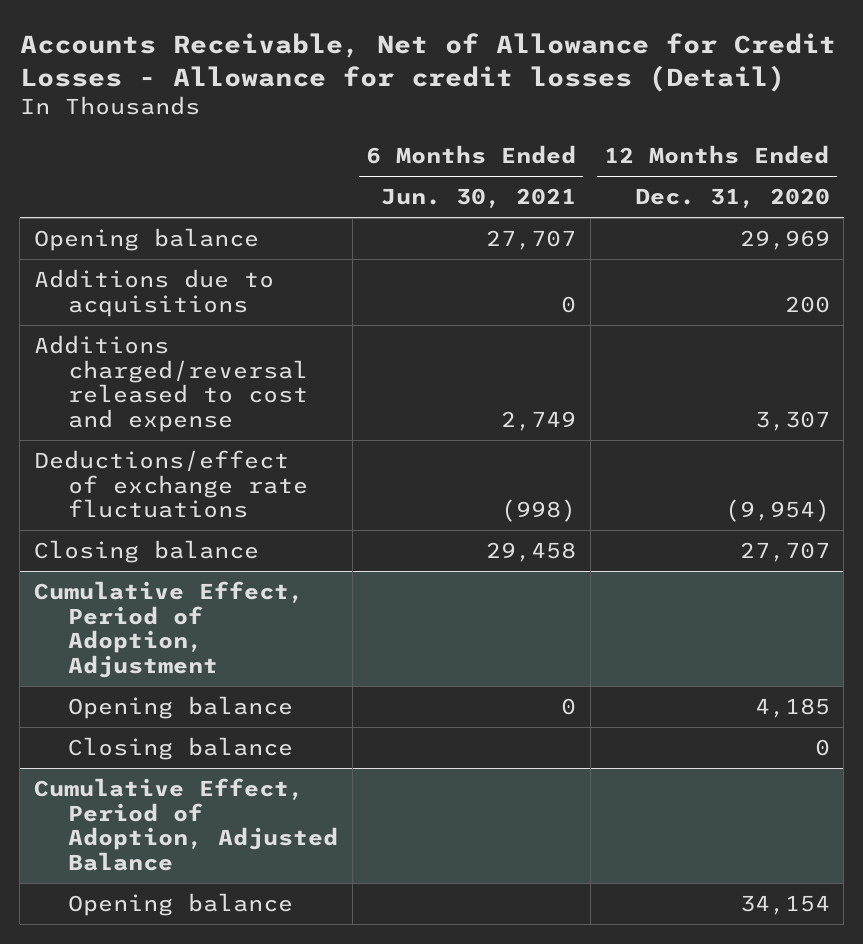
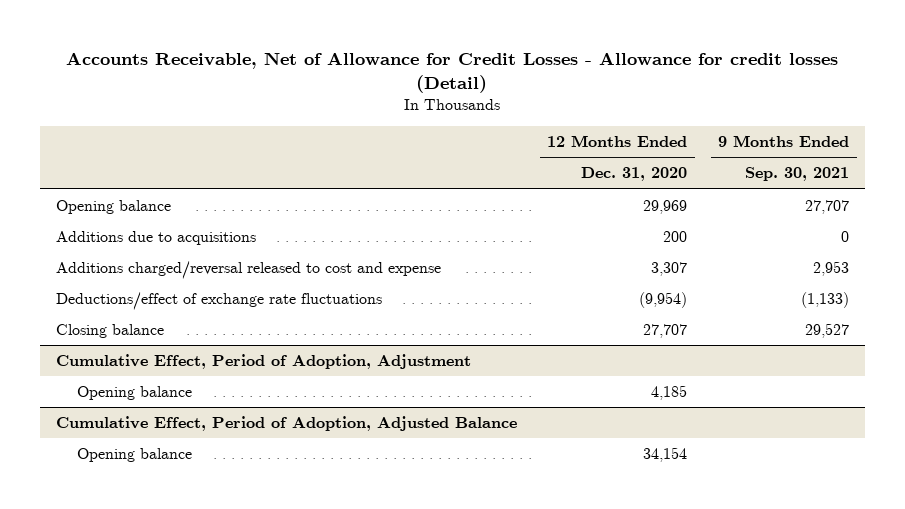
- | 6 Months Ended Jun. 30, 2021 | 12 Months Ended Dec. 31, 2020
+ | 12 Months Ended Dec. 31, 2020 | 9 Months Ended Sep. 30, 2021
@ Cumulative Effect, Period of Adoption, Adjustment
- Closing balance | | 0

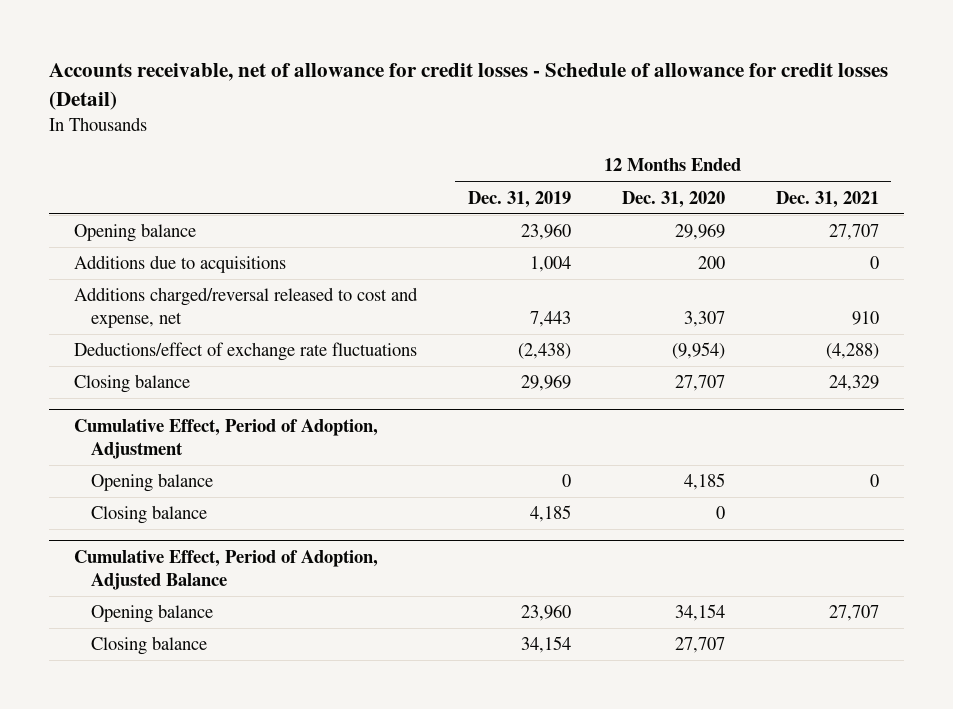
- Accounts Receivable, Net of Allowance for Credit Losses - Allowance for credit losses (Detail)
+ Accounts receivable, net of allowance for credit losses - Schedule of allowance for credit losses (Detail)
- | 12 Months Ended Dec. 31, 2020 | 9 Months Ended Sep. 30, 2021
+ | 12 Months Ended Dec. 31, 2019 | 12 Months Ended Dec. 31, 2020 | 12 Months Ended Dec. 31, 2021
- Additions charged/reversal released to cost and expense | 3,307 | 2,953
+ Additions charged/reversal released to cost and expense, net | 7,443 | 3,307 | 910
@ Cumulative Effect, Period of Adoption, Adjustment
+ Closing balance | 4,185 | 0 |
@ Cumulative Effect, Period of Adoption, Adjusted Balance
+ Closing balance | 34,154 | 27,707 |

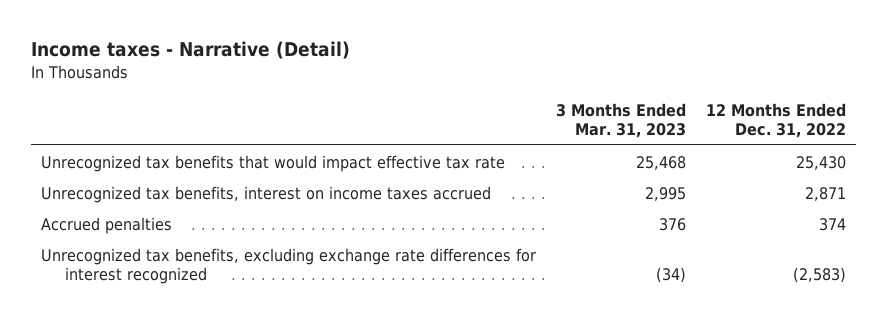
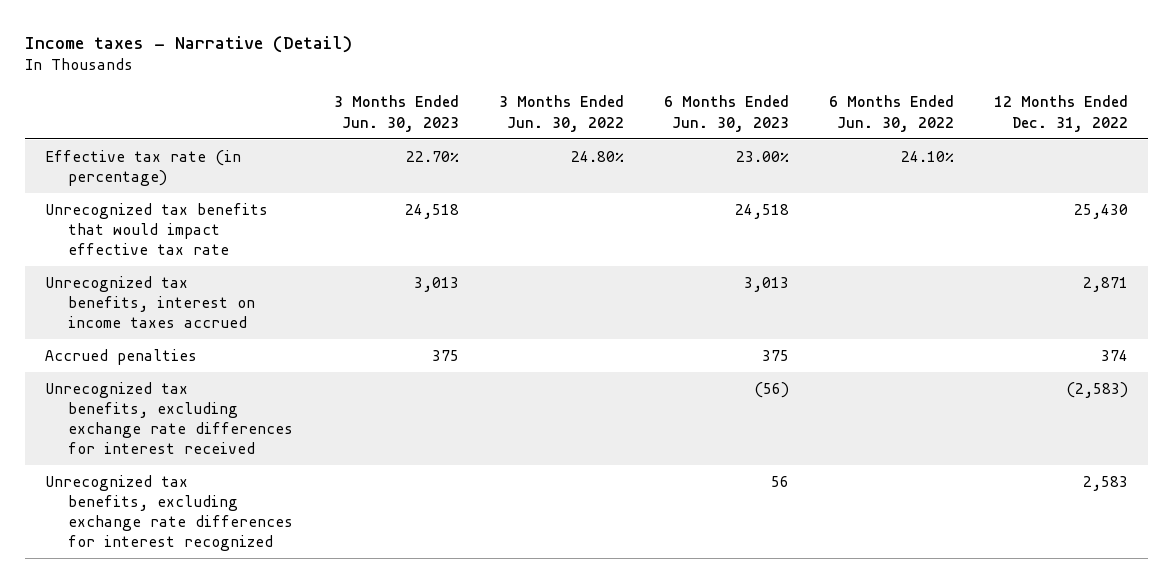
- | 3 Months Ended Mar. 31, 2023 | 12 Months Ended Dec. 31, 2022
+ | 3 Months Ended Jun. 30, 2023 | 3 Months Ended Jun. 30, 2022 | 6 Months Ended Jun. 30, 2023 | 6 Months Ended Jun. 30, 2022 | 12 Months Ended Dec. 31, 2022
+ Effective tax rate (in percentage) | 22.70% | 24.80% | 23.00% | 24.10% |
- Unrecognized tax benefits, excluding exchange rate differences for interest recognized | (34) | (2,583)
+ Unrecognized tax benefits, excluding exchange rate differences for interest received | | | (56) | | (2,583)
+ Unrecognized tax benefits, excluding exchange rate differences for interest recognized | | | 56 | | 2,583

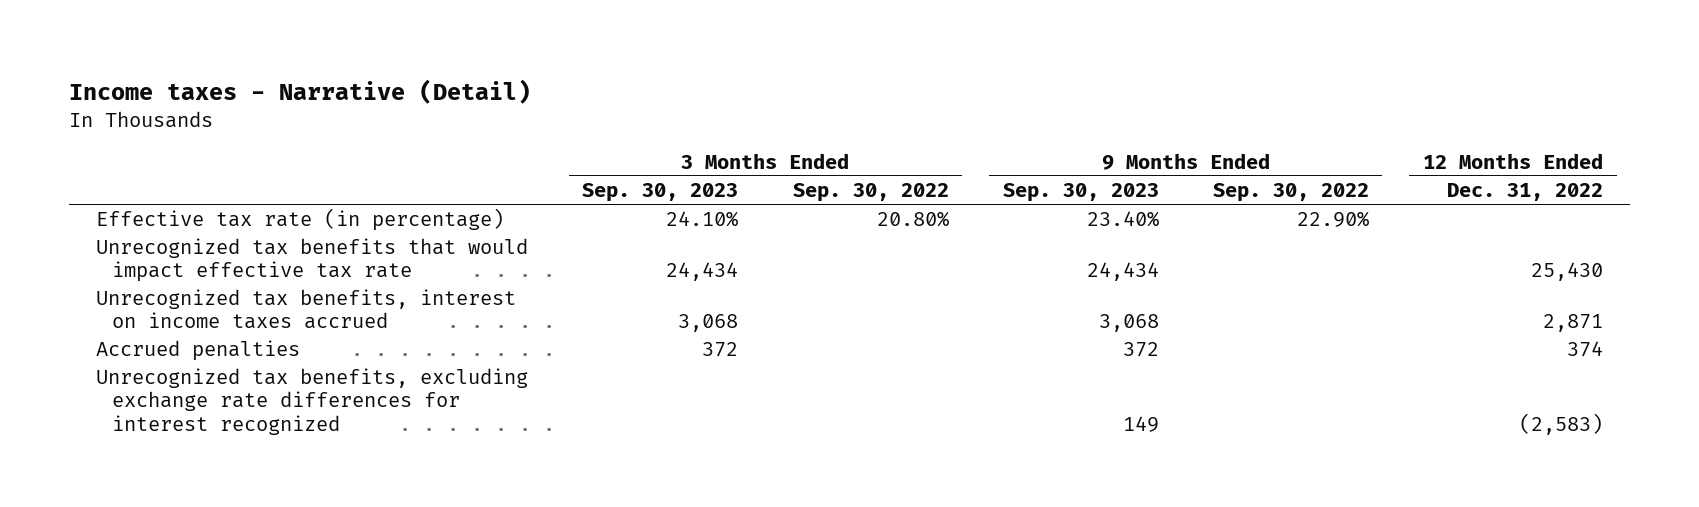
- | 3 Months Ended Jun. 30, 2023 | 3 Months Ended Jun. 30, 2022 | 6 Months Ended Jun. 30, 2023 | 6 Months Ended Jun. 30, 2022 | 12 Months Ended Dec. 31, 2022
+ | 3 Months Ended Sep. 30, 2023 | 3 Months Ended Sep. 30, 2022 | 9 Months Ended Sep. 30, 2023 | 9 Months Ended Sep. 30, 2022 | 12 Months Ended Dec. 31, 2022
- Unrecognized tax benefits, excluding exchange rate differences for interest received | | | (56) | | (2,583)
- Unrecognized tax benefits, excluding exchange rate differences for interest recognized | | | 56 | | 2,583
+ Unrecognized tax benefits, excluding exchange rate differences for interest recognized | | | 149 | | (2,583)

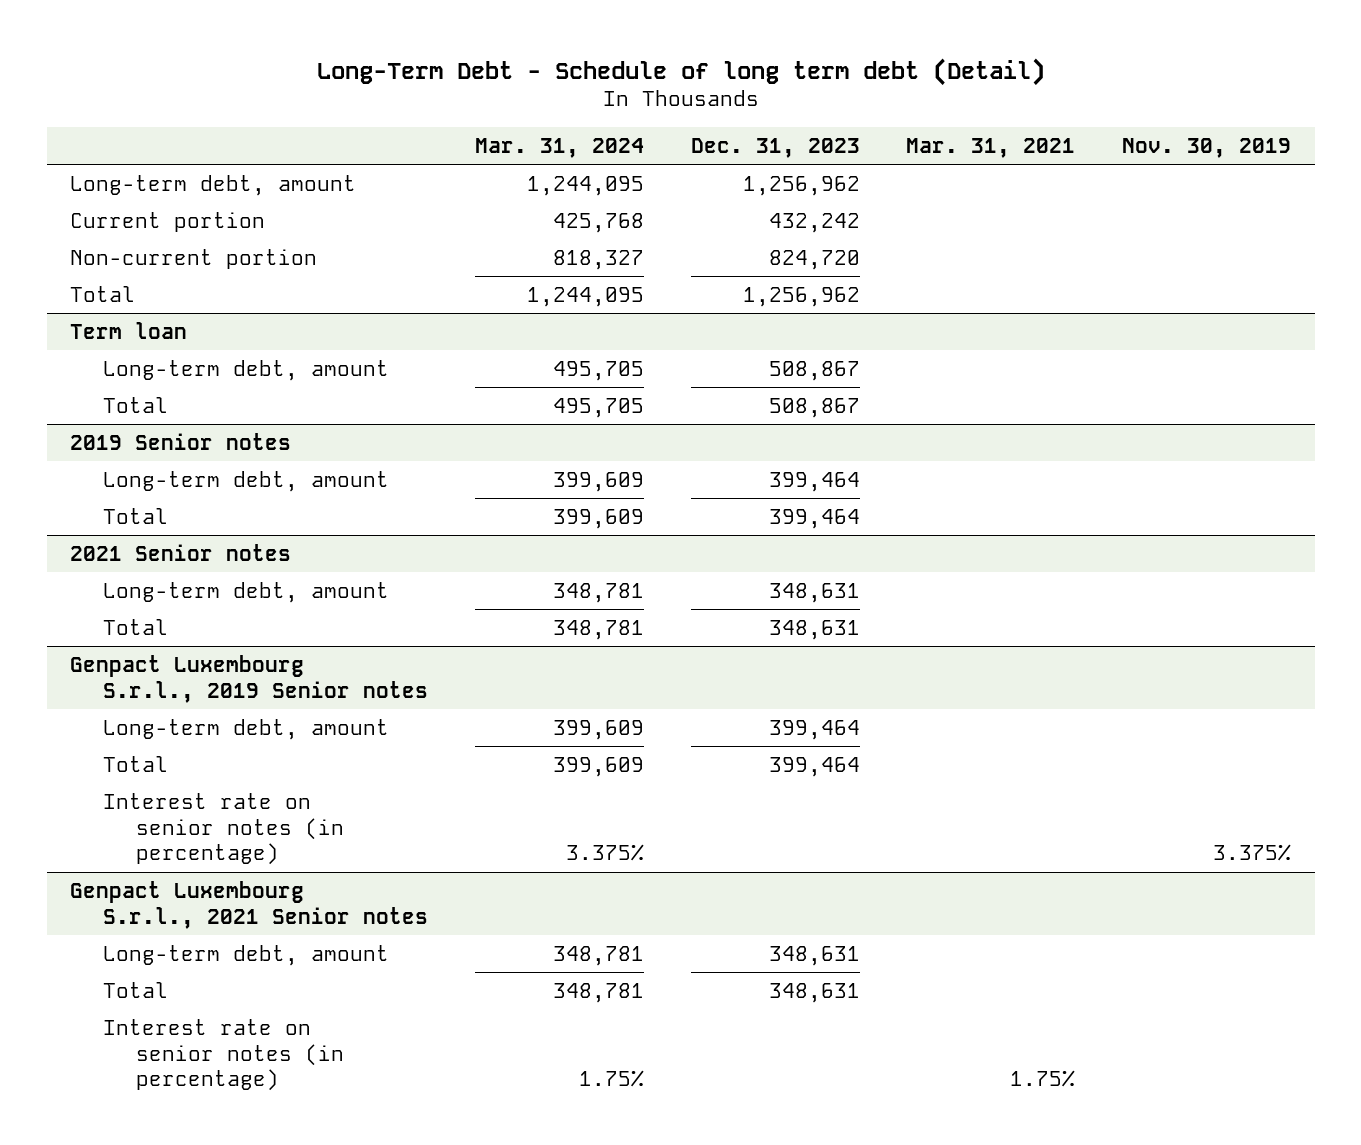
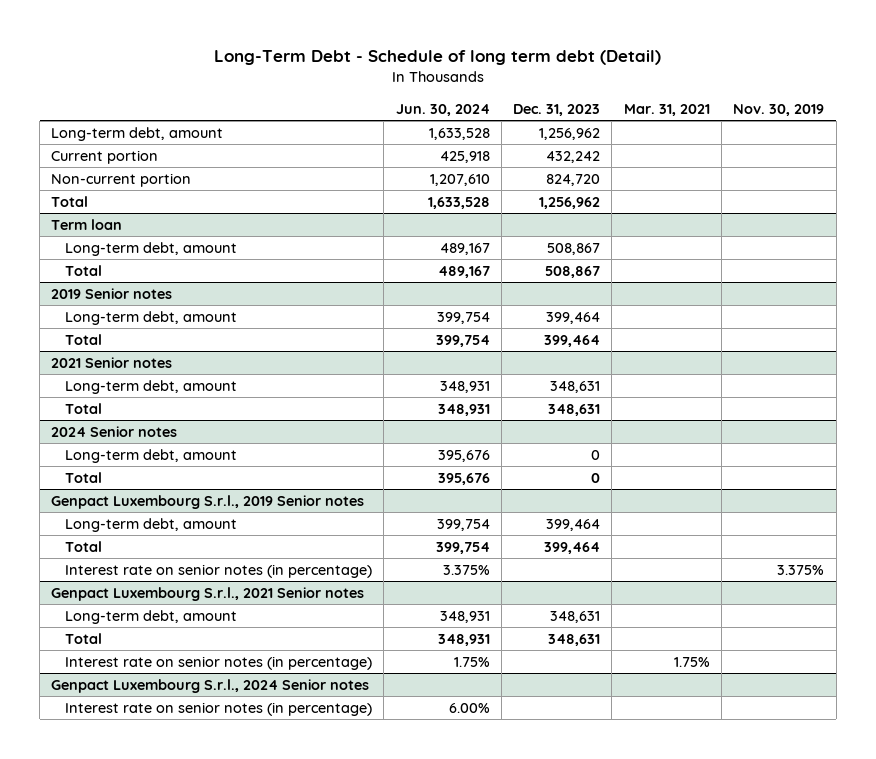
- | Mar. 31, 2024 | Dec. 31, 2023 | Mar. 31, 2021 | Nov. 30, 2019
+ | Jun. 30, 2024 | Dec. 31, 2023 | Mar. 31, 2021 | Nov. 30, 2019
+ 2024 Senior notes
+ Long-term debt, amount | 395,676 | 0 | |
+ Total | 395,676 | 0 | |
+ Genpact Luxembourg S.r.l., 2024 Senior notes
+ Interest rate on senior notes (in percentage) | 6.00% | | |

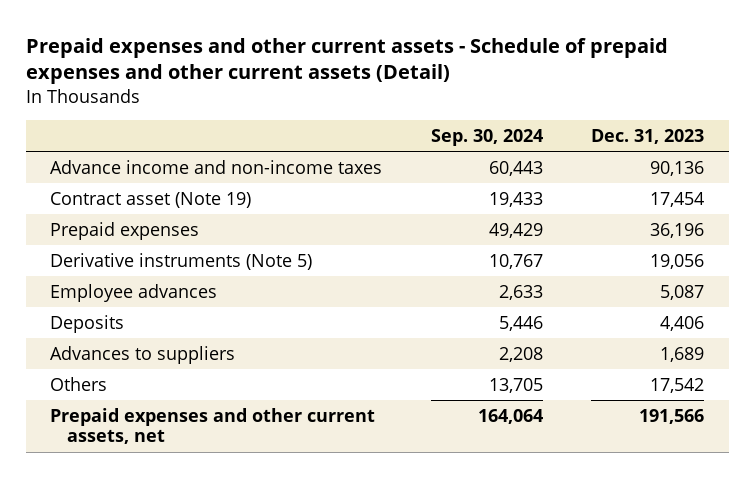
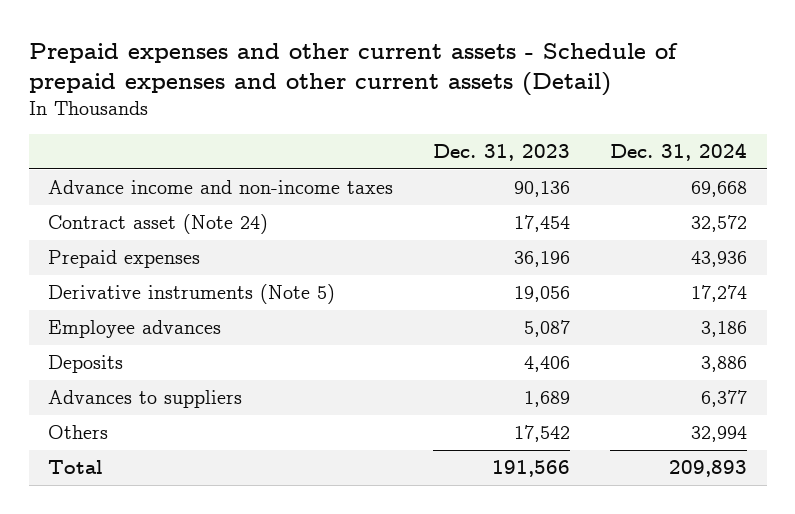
- | Sep. 30, 2024 | Dec. 31, 2023
+ | Dec. 31, 2023 | Dec. 31, 2024
- Contract asset (Note 19) | 19,433 | 17,454
+ Contract asset (Note 24) | 17,454 | 32,572
- Prepaid expenses and other current assets, net | 164,064 | 191,566
+ Total | 191,566 | 209,893

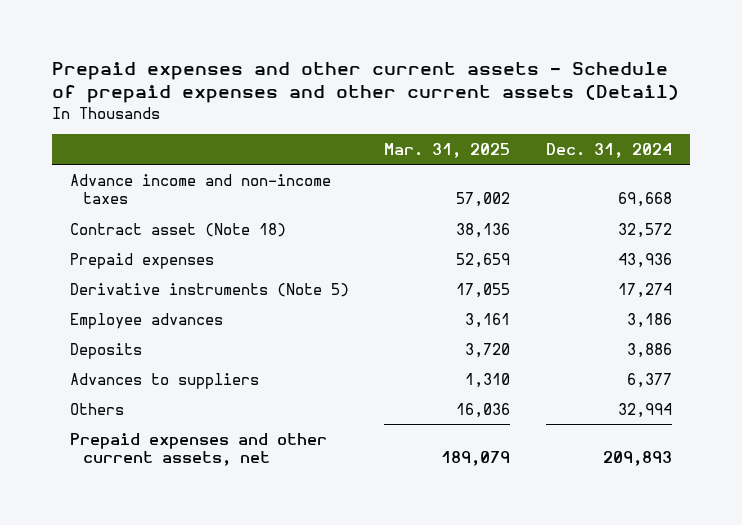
- | Dec. 31, 2023 | Dec. 31, 2024
+ | Mar. 31, 2025 | Dec. 31, 2024
- Contract asset (Note 24) | 17,454 | 32,572
+ Contract asset (Note 18) | 38,136 | 32,572
- Total | 191,566 | 209,893
+ Prepaid expenses and other current assets, net | 189,079 | 209,893

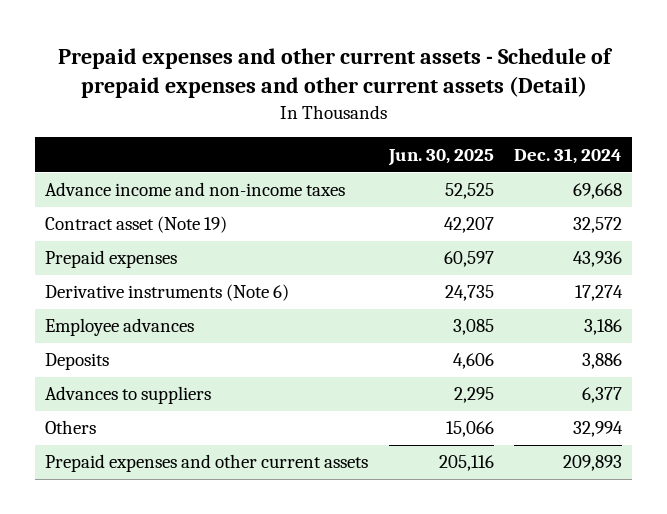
- | Mar. 31, 2025 | Dec. 31, 2024
+ | Jun. 30, 2025 | Dec. 31, 2024
- Contract asset (Note 18) | 38,136 | 32,572
+ Contract asset (Note 19) | 42,207 | 32,572
- Derivative instruments (Note 5) | 17,055 | 17,274
+ Derivative instruments (Note 6) | 24,735 | 17,274
- Prepaid expenses and other current assets, net | 189,079 | 209,893
+ Prepaid expenses and other current assets | 205,116 | 209,893

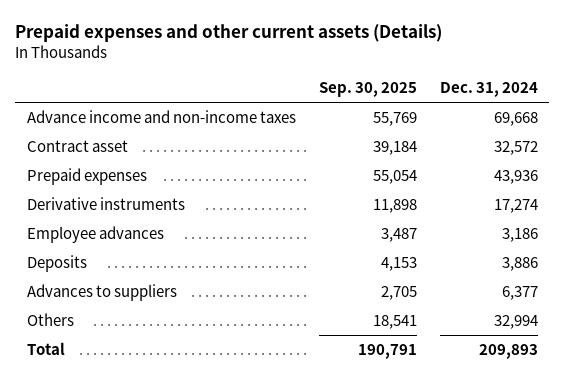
- Prepaid expenses and other current assets - Schedule of prepaid expenses and other current assets (Detail)
+ Prepaid expenses and other current assets (Details)
- | Jun. 30, 2025 | Dec. 31, 2024
+ | Sep. 30, 2025 | Dec. 31, 2024
- Contract asset (Note 19) | 42,207 | 32,572
+ Contract asset | 39,184 | 32,572
- Derivative instruments (Note 6) | 24,735 | 17,274
+ Derivative instruments | 11,898 | 17,274
- Prepaid expenses and other current assets | 205,116 | 209,893
+ Total | 190,791 | 209,893

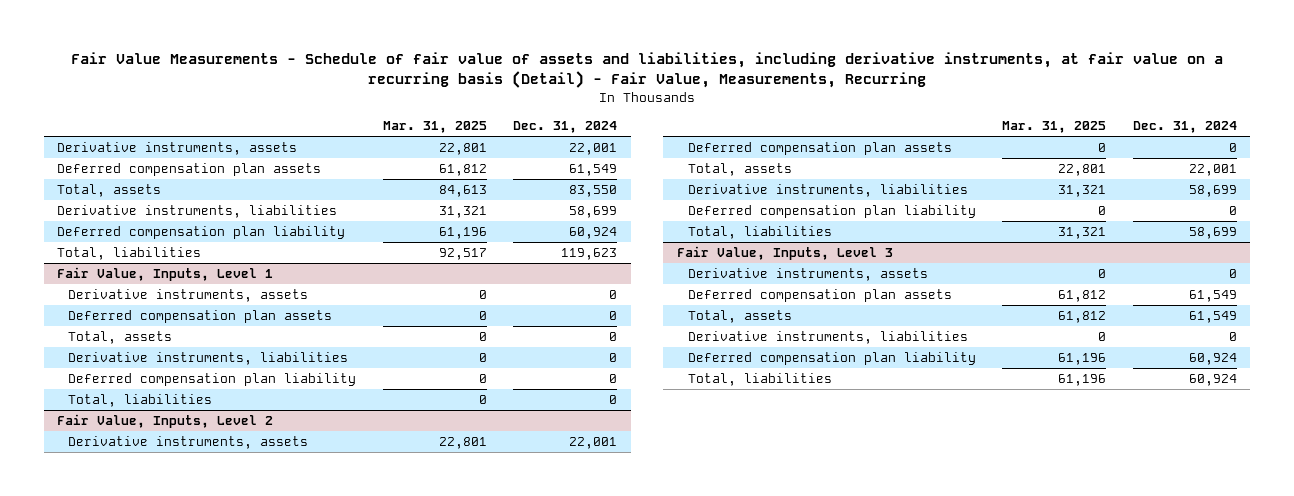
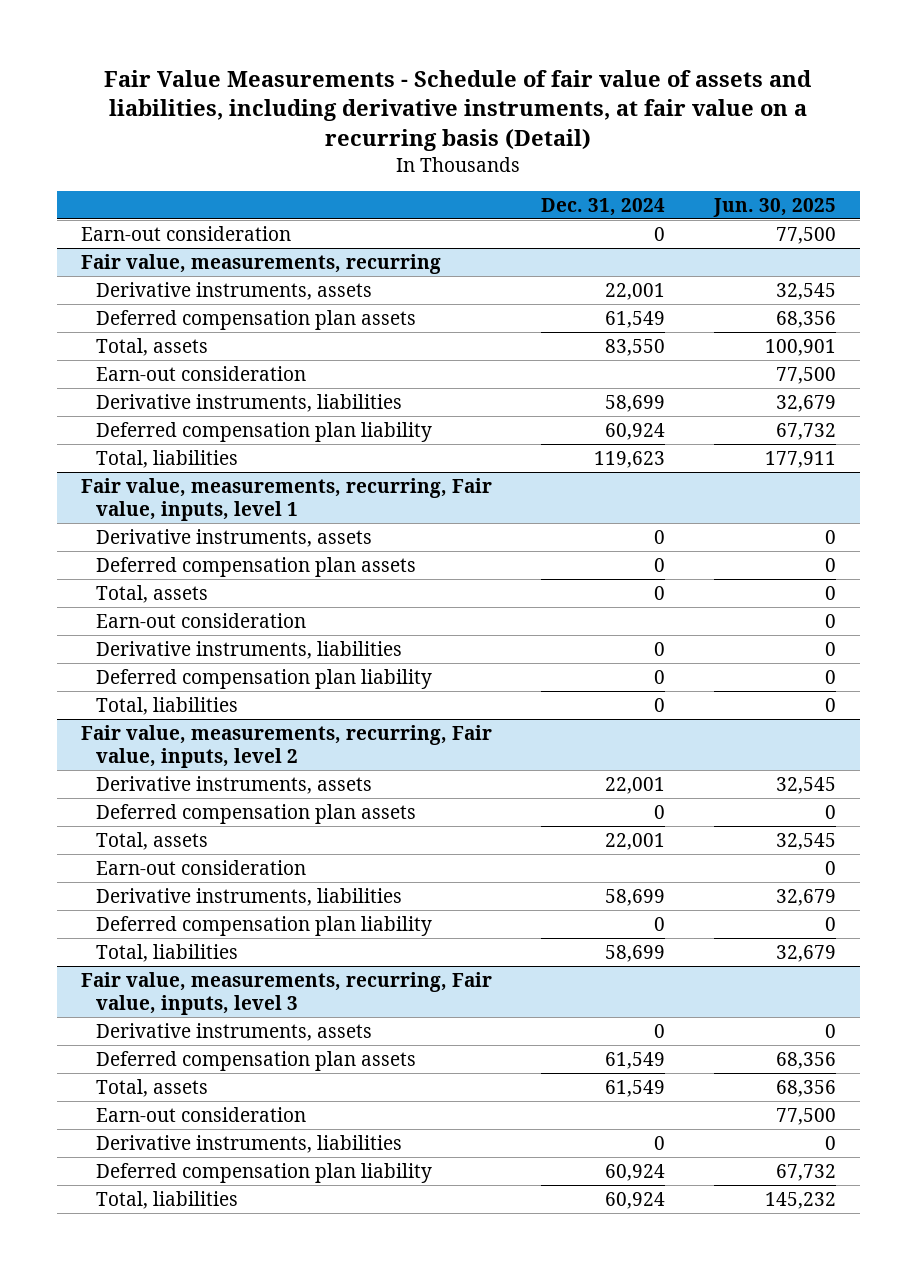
- Fair Value Measurements - Schedule of fair value of assets and liabilities, including derivative instruments, at fair value on a recurring basis (Detail) - Fair Value, Measurements, Recurring
+ Fair Value Measurements - Schedule of fair value of assets and liabilities, including derivative instruments, at fair value on a recurring basis (Detail)
- | Mar. 31, 2025 | Dec. 31, 2024
+ | Dec. 31, 2024 | Jun. 30, 2025
+ Earn-out consideration | 0 | 77,500
+ Fair value, measurements, recurring
+ Earn-out consideration | | 77,500
- Fair Value, Inputs, Level 1
+ Fair value, measurements, recurring, Fair value, inputs, level 1
+ Earn-out consideration | | 0
- Fair Value, Inputs, Level 2
+ Fair value, measurements, recurring, Fair value, inputs, level 2
+ Earn-out consideration | | 0
- Fair Value, Inputs, Level 3
+ Fair value, measurements, recurring, Fair value, inputs, level 3
+ Earn-out consideration | | 77,500

